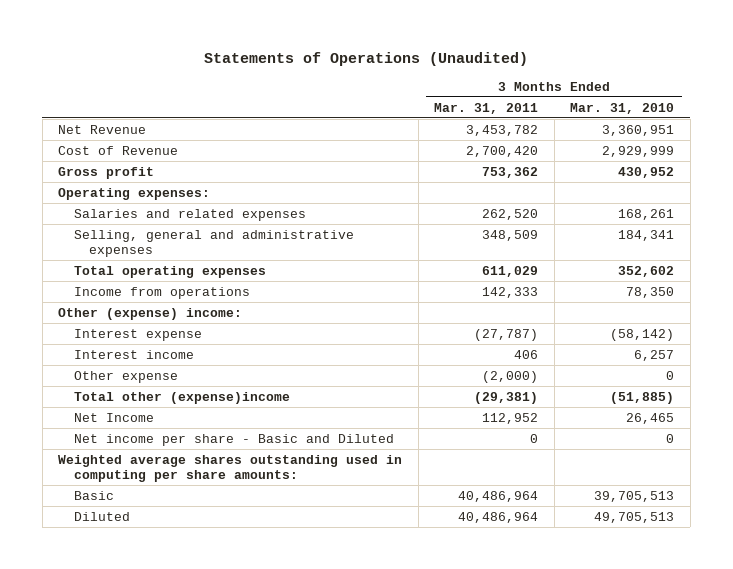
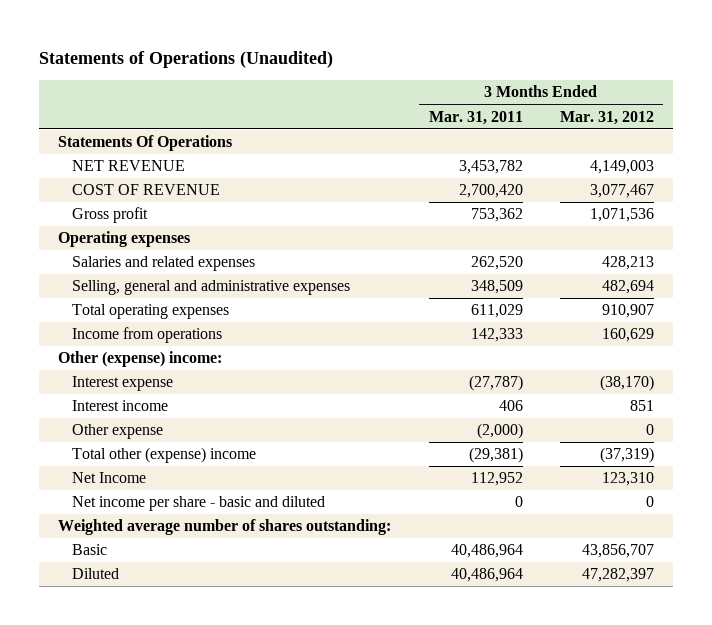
- | 3 Months Ended Mar. 31, 2011 | 3 Months Ended Mar. 31, 2010
+ | 3 Months Ended Mar. 31, 2011 | 3 Months Ended Mar. 31, 2012
- Net Revenue | 3,453,782 | 3,360,951
- Cost of Revenue | 2,700,420 | 2,929,999
+ Statements Of Operations
+ NET REVENUE | 3,453,782 | 4,149,003
+ COST OF REVENUE | 2,700,420 | 3,077,467
- Operating expenses:
+ Operating expenses
- Total other (expense)income | (29,381) | (51,885)
+ Total other (expense) income | (29,381) | (37,319)
- Net income per share - Basic and Diluted | 0 | 0
- Weighted average shares outstanding used in computing per share amounts:
+ Net income per share - basic and diluted | 0 | 0
+ Weighted average number of shares outstanding:

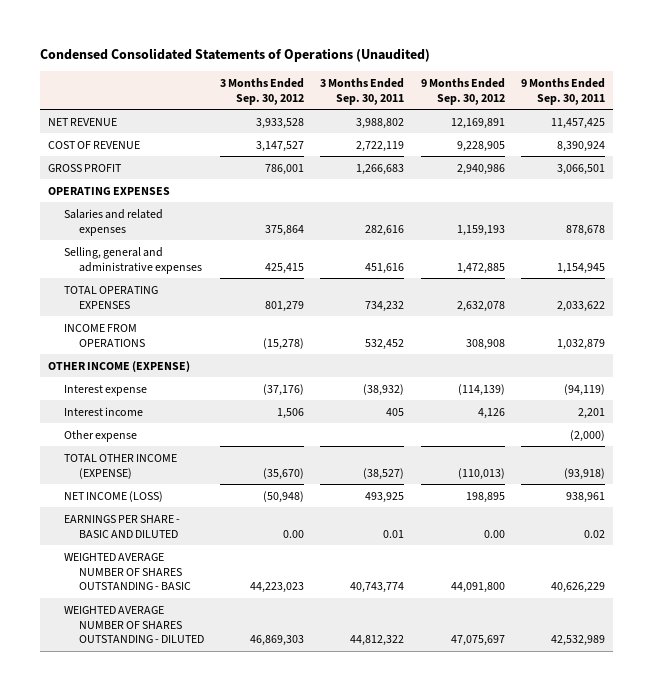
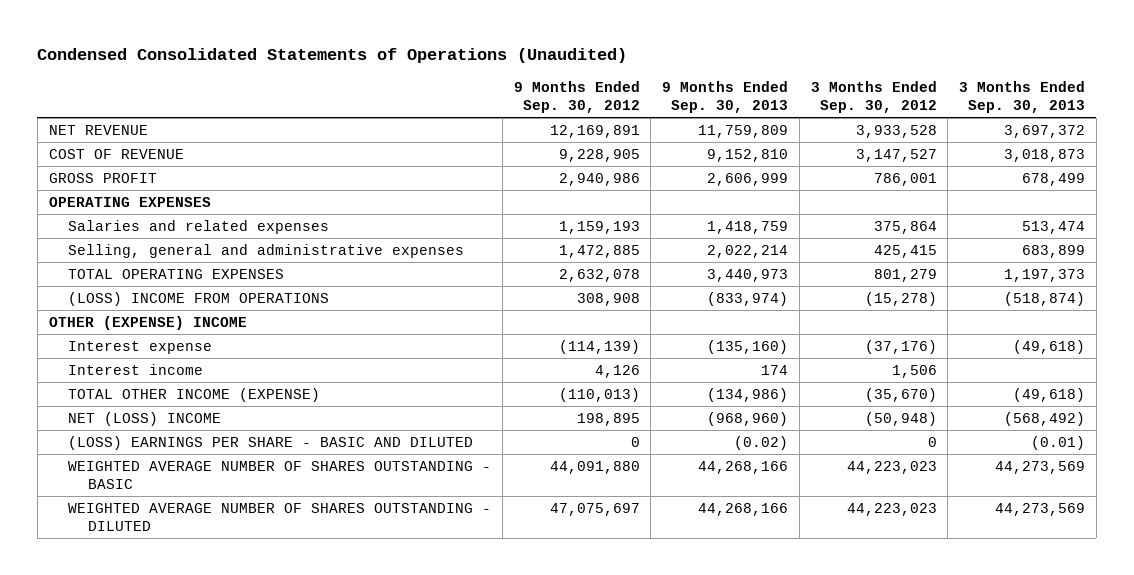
- | 3 Months Ended Sep. 30, 2012 | 3 Months Ended Sep. 30, 2011 | 9 Months Ended Sep. 30, 2012 | 9 Months Ended Sep. 30, 2011
+ | 9 Months Ended Sep. 30, 2012 | 9 Months Ended Sep. 30, 2013 | 3 Months Ended Sep. 30, 2012 | 3 Months Ended Sep. 30, 2013
- INCOME FROM OPERATIONS | (15,278) | 532,452 | 308,908 | 1,032,879
- OTHER INCOME (EXPENSE)
+ (LOSS) INCOME FROM OPERATIONS | 308,908 | (833,974) | (15,278) | (518,874)
+ OTHER (EXPENSE) INCOME
- Other expense | | | | (2,000)
- NET INCOME (LOSS) | (50,948) | 493,925 | 198,895 | 938,961
- EARNINGS PER SHARE - BASIC AND DILUTED | 0.00 | 0.01 | 0.00 | 0.02
- WEIGHTED AVERAGE NUMBER OF SHARES OUTSTANDING - BASIC | 44,223,023 | 40,743,774 | 44,091,800 | 40,626,229
- WEIGHTED AVERAGE NUMBER OF SHARES OUTSTANDING - DILUTED | 46,869,303 | 44,812,322 | 47,075,697 | 42,532,989
+ NET (LOSS) INCOME | 198,895 | (968,960) | (50,948) | (568,492)
+ (LOSS) EARNINGS PER SHARE - BASIC AND DILUTED | 0 | (0.02) | 0 | (0.01)
+ WEIGHTED AVERAGE NUMBER OF SHARES OUTSTANDING - BASIC | 44,091,880 | 44,268,166 | 44,223,023 | 44,273,569
+ WEIGHTED AVERAGE NUMBER OF SHARES OUTSTANDING - DILUTED | 47,075,697 | 44,268,166 | 44,223,023 | 44,273,569

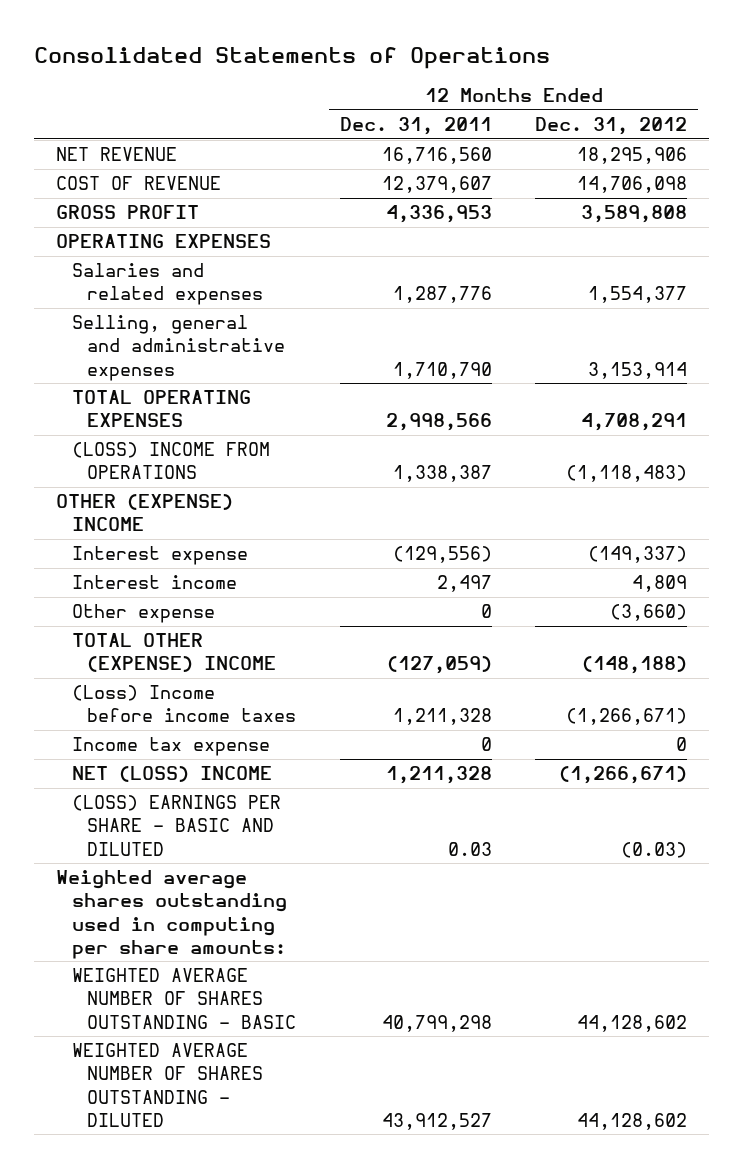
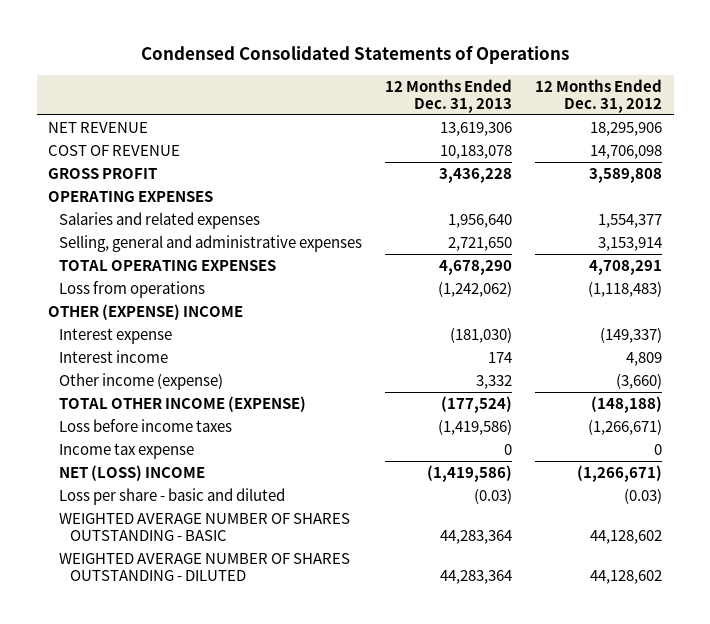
- Consolidated Statements of Operations
+ Condensed Consolidated Statements of Operations
- | 12 Months Ended Dec. 31, 2011 | 12 Months Ended Dec. 31, 2012
+ | 12 Months Ended Dec. 31, 2013 | 12 Months Ended Dec. 31, 2012
- (LOSS) INCOME FROM OPERATIONS | 1,338,387 | (1,118,483)
+ Loss from operations | (1,242,062) | (1,118,483)
- Other expense | 0 | (3,660)
- TOTAL OTHER (EXPENSE) INCOME | (127,059) | (148,188)
- (Loss) Income before income taxes | 1,211,328 | (1,266,671)
+ Other income (expense) | 3,332 | (3,660)
+ TOTAL OTHER INCOME (EXPENSE) | (177,524) | (148,188)
+ Loss before income taxes | (1,419,586) | (1,266,671)
- (LOSS) EARNINGS PER SHARE - BASIC AND DILUTED | 0.03 | (0.03)
- Weighted average shares outstanding used in computing per share amounts:
+ Loss per share - basic and diluted | (0.03) | (0.03)

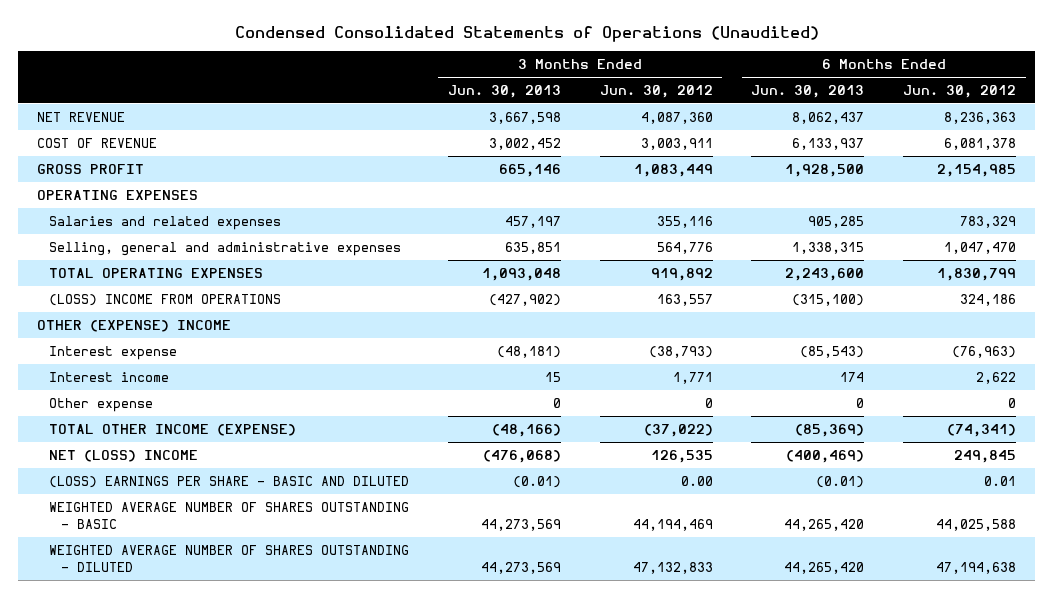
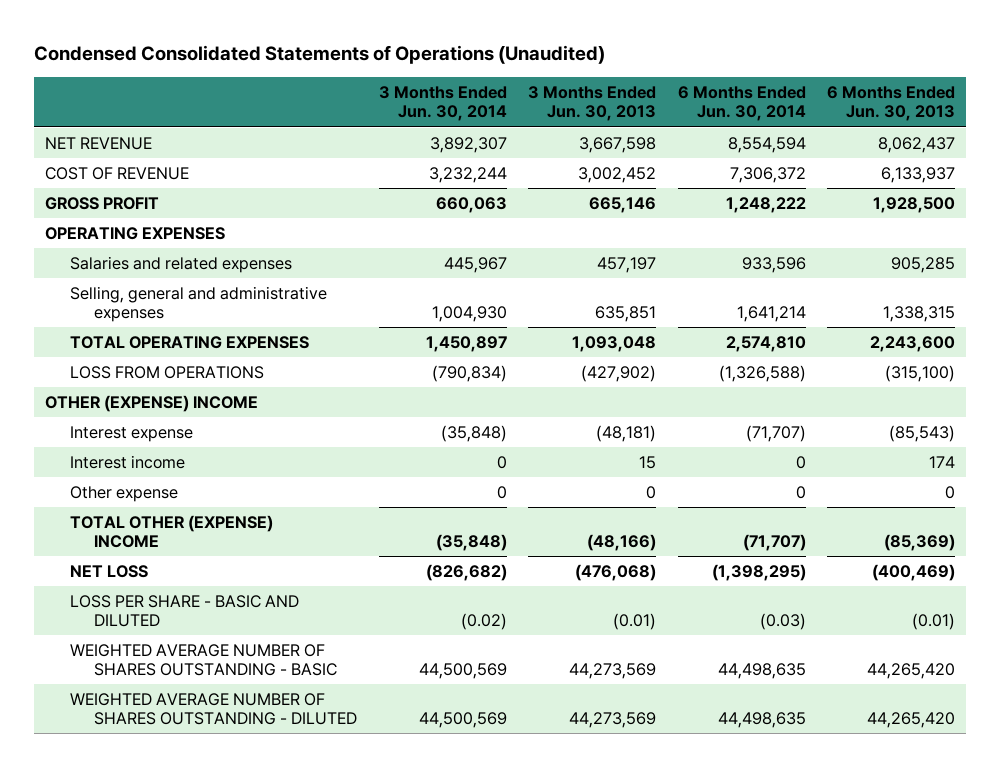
- | 3 Months Ended Jun. 30, 2013 | 3 Months Ended Jun. 30, 2012 | 6 Months Ended Jun. 30, 2013 | 6 Months Ended Jun. 30, 2012
+ | 3 Months Ended Jun. 30, 2014 | 3 Months Ended Jun. 30, 2013 | 6 Months Ended Jun. 30, 2014 | 6 Months Ended Jun. 30, 2013
- (LOSS) INCOME FROM OPERATIONS | (427,902) | 163,557 | (315,100) | 324,186
+ LOSS FROM OPERATIONS | (790,834) | (427,902) | (1,326,588) | (315,100)
- TOTAL OTHER INCOME (EXPENSE) | (48,166) | (37,022) | (85,369) | (74,341)
- NET (LOSS) INCOME | (476,068) | 126,535 | (400,469) | 249,845
- (LOSS) EARNINGS PER SHARE - BASIC AND DILUTED | (0.01) | 0.00 | (0.01) | 0.01
+ TOTAL OTHER (EXPENSE) INCOME | (35,848) | (48,166) | (71,707) | (85,369)
+ NET LOSS | (826,682) | (476,068) | (1,398,295) | (400,469)
+ LOSS PER SHARE - BASIC AND DILUTED | (0.02) | (0.01) | (0.03) | (0.01)

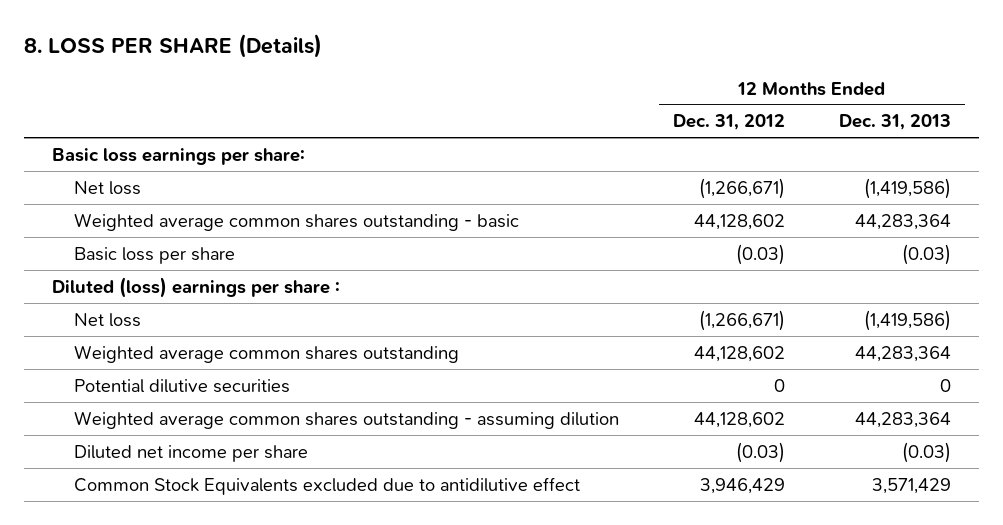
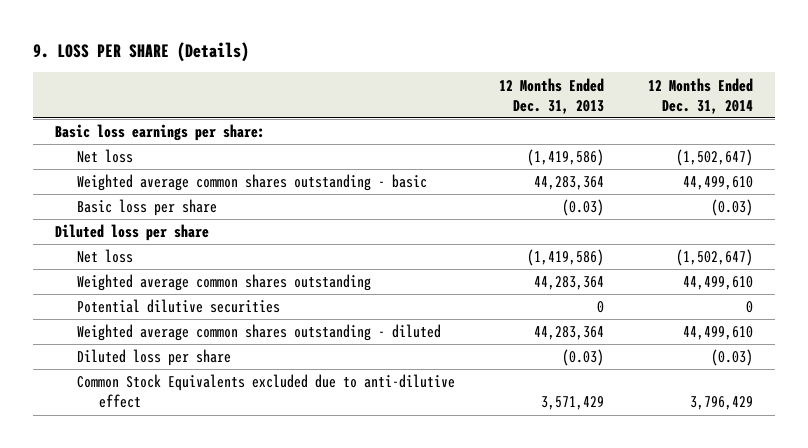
- 8. LOSS PER SHARE (Details)
+ 9. LOSS PER SHARE (Details)
- | 12 Months Ended Dec. 31, 2012 | 12 Months Ended Dec. 31, 2013
+ | 12 Months Ended Dec. 31, 2013 | 12 Months Ended Dec. 31, 2014
- Diluted (loss) earnings per share :
+ Diluted loss per share
- Weighted average common shares outstanding - assuming dilution | 44,128,602 | 44,283,364
- Diluted net income per share | (0.03) | (0.03)
- Common Stock Equivalents excluded due to antidilutive effect | 3,946,429 | 3,571,429
+ Weighted average common shares outstanding - diluted | 44,283,364 | 44,499,610
+ Diluted loss per share | (0.03) | (0.03)
+ Common Stock Equivalents excluded due to anti-dilutive effect | 3,571,429 | 3,796,429

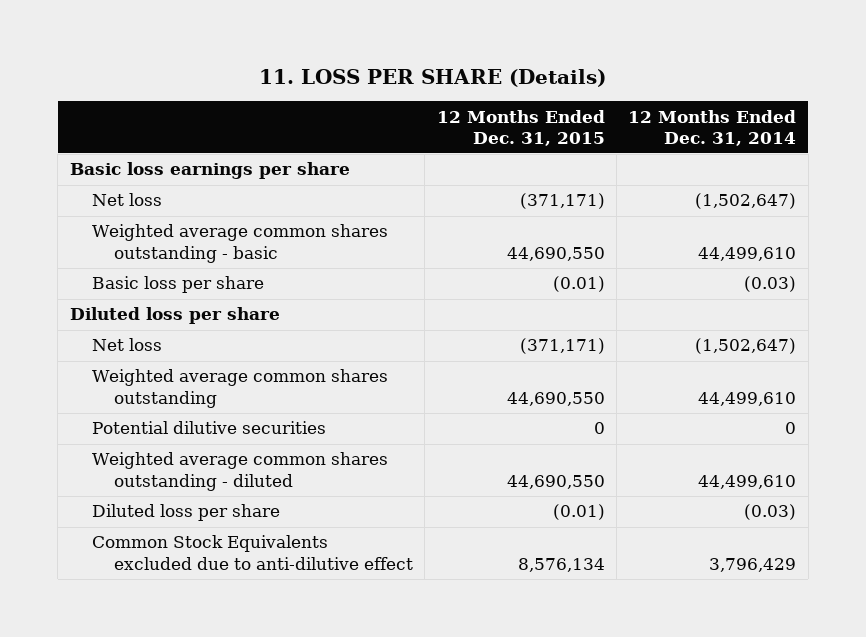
- 9. LOSS PER SHARE (Details)
+ 11. LOSS PER SHARE (Details)
- | 12 Months Ended Dec. 31, 2013 | 12 Months Ended Dec. 31, 2014
+ | 12 Months Ended Dec. 31, 2015 | 12 Months Ended Dec. 31, 2014
- Basic loss earnings per share:
+ Basic loss earnings per share

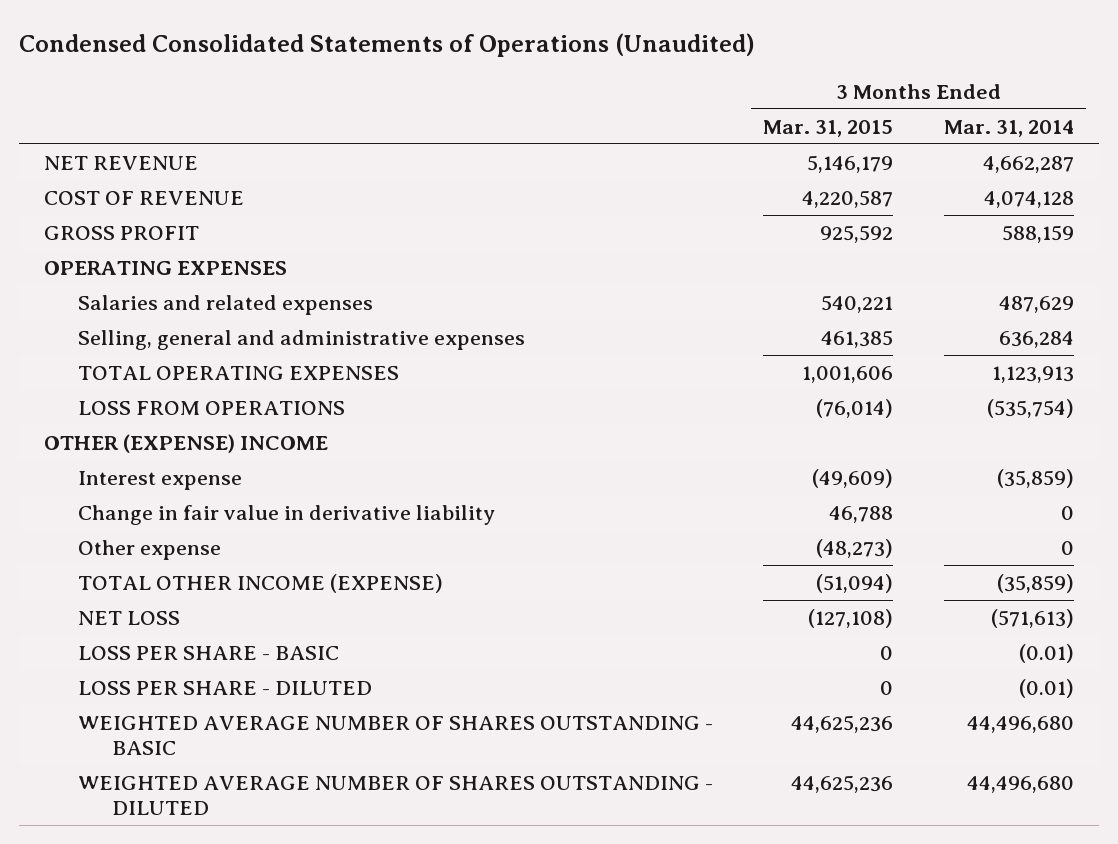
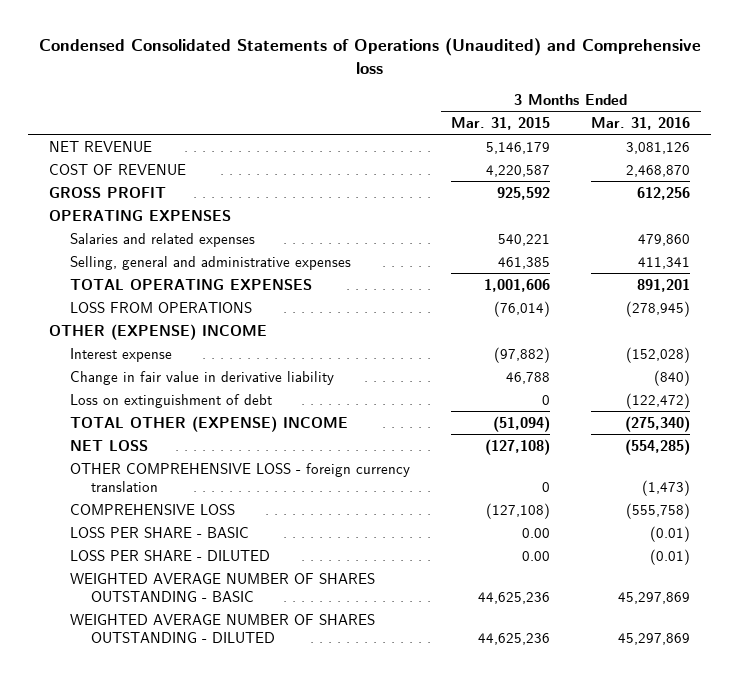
- Condensed Consolidated Statements of Operations (Unaudited)
+ Condensed Consolidated Statements of Operations (Unaudited) and Comprehensive loss
- | 3 Months Ended Mar. 31, 2015 | 3 Months Ended Mar. 31, 2014
+ | 3 Months Ended Mar. 31, 2015 | 3 Months Ended Mar. 31, 2016
- Interest expense | (49,609) | (35,859)
+ Interest expense | (97,882) | (152,028)
- Other expense | (48,273) | 0
- TOTAL OTHER INCOME (EXPENSE) | (51,094) | (35,859)
+ Loss on extinguishment of debt | 0 | (122,472)
+ TOTAL OTHER (EXPENSE) INCOME | (51,094) | (275,340)
- LOSS PER SHARE - BASIC | 0 | (0.01)
- LOSS PER SHARE - DILUTED | 0 | (0.01)
+ OTHER COMPREHENSIVE LOSS - foreign currency translation | 0 | (1,473)
+ COMPREHENSIVE LOSS | (127,108) | (555,758)
+ LOSS PER SHARE - BASIC | 0.00 | (0.01)
+ LOSS PER SHARE - DILUTED | 0.00 | (0.01)

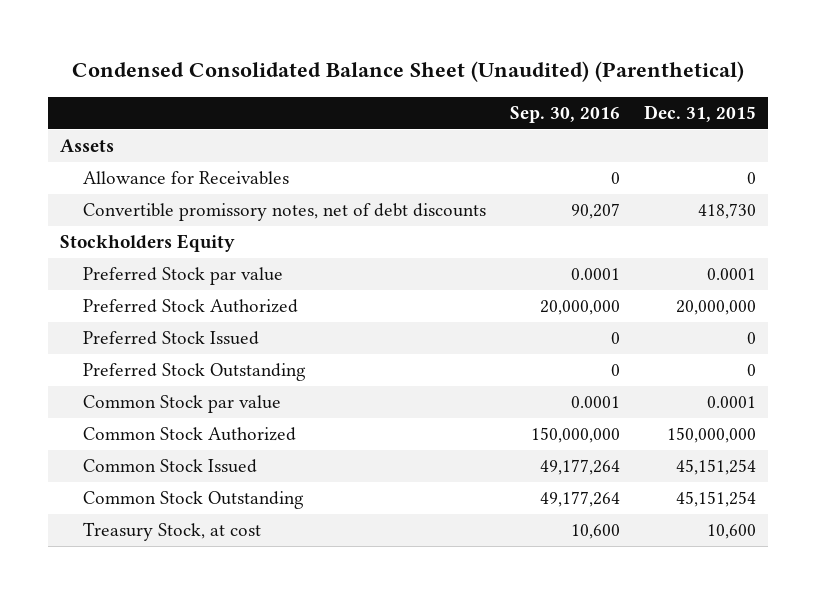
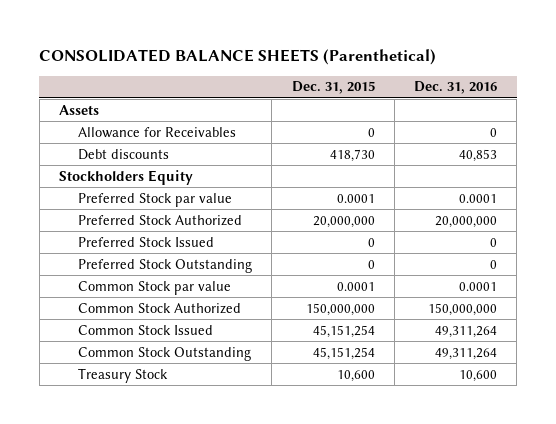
- Condensed Consolidated Balance Sheet (Unaudited) (Parenthetical)
+ CONSOLIDATED BALANCE SHEETS (Parenthetical)
- | Sep. 30, 2016 | Dec. 31, 2015
+ | Dec. 31, 2015 | Dec. 31, 2016
- Convertible promissory notes, net of debt discounts | 90,207 | 418,730
+ Debt discounts | 418,730 | 40,853
- Treasury Stock, at cost | 10,600 | 10,600
+ Treasury Stock | 10,600 | 10,600

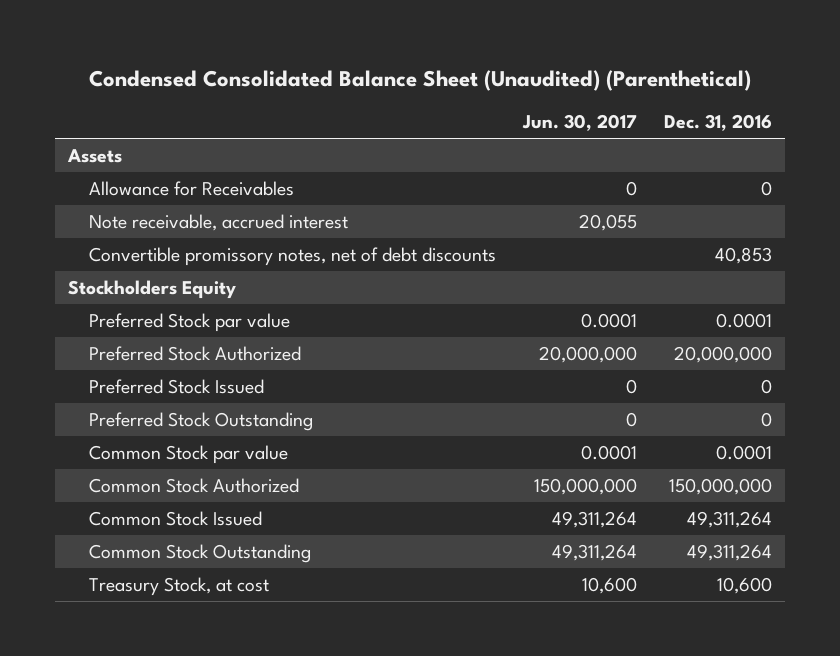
- CONSOLIDATED BALANCE SHEETS (Parenthetical)
+ Condensed Consolidated Balance Sheet (Unaudited) (Parenthetical)
- | Dec. 31, 2015 | Dec. 31, 2016
+ | Jun. 30, 2017 | Dec. 31, 2016
- Debt discounts | 418,730 | 40,853
+ Note receivable, accrued interest | 20,055 |
+ Convertible promissory notes, net of debt discounts | | 40,853
- Treasury Stock | 10,600 | 10,600
+ Treasury Stock, at cost | 10,600 | 10,600

